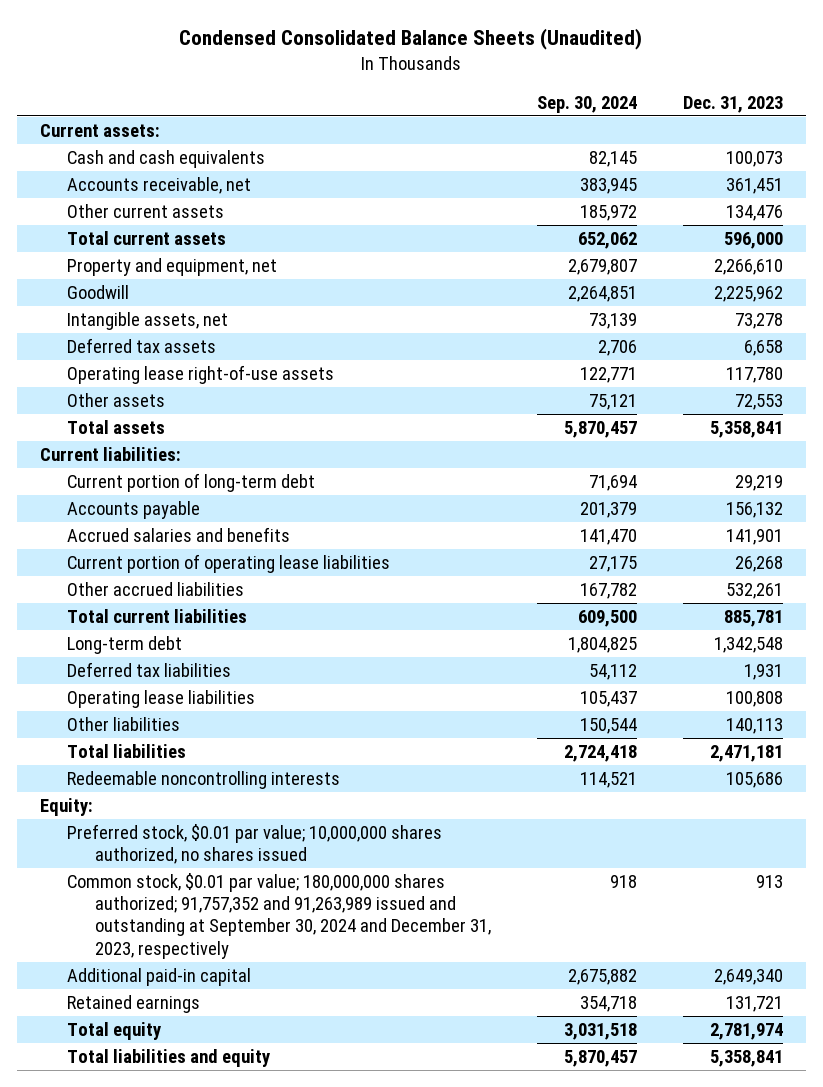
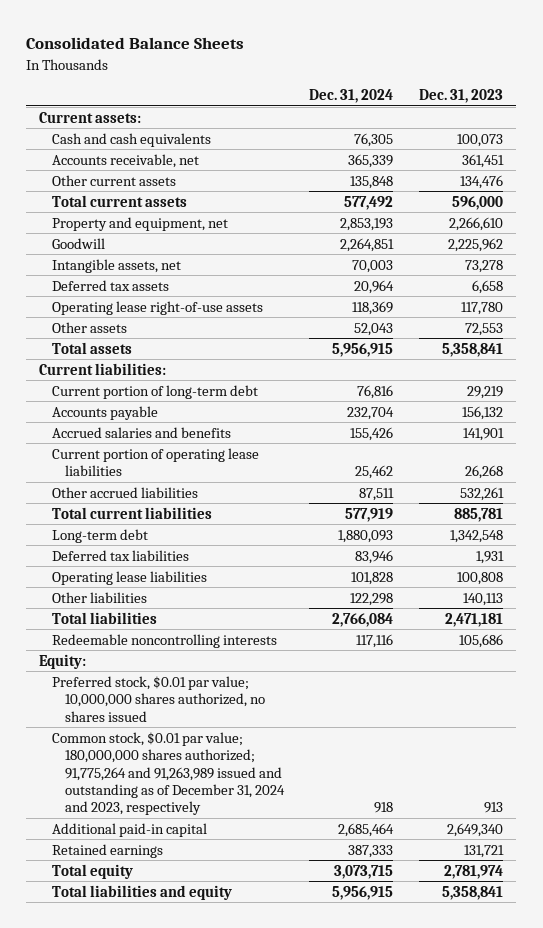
- Condensed Consolidated Balance Sheets (Unaudited)
+ Consolidated Balance Sheets
- | Sep. 30, 2024 | Dec. 31, 2023
+ | Dec. 31, 2024 | Dec. 31, 2023
- Common stock, $0.01 par value; 180,000,000 shares authorized; 91,757,352 and 91,263,989 issued and outstanding at September 30, 2024 and December 31, 2023, respectively | 918 | 913
+ Common stock, $0.01 par value; 180,000,000 shares authorized; 91,775,264 and 91,263,989 issued and outstanding as of December 31, 2024 and 2023, respectively | 918 | 913

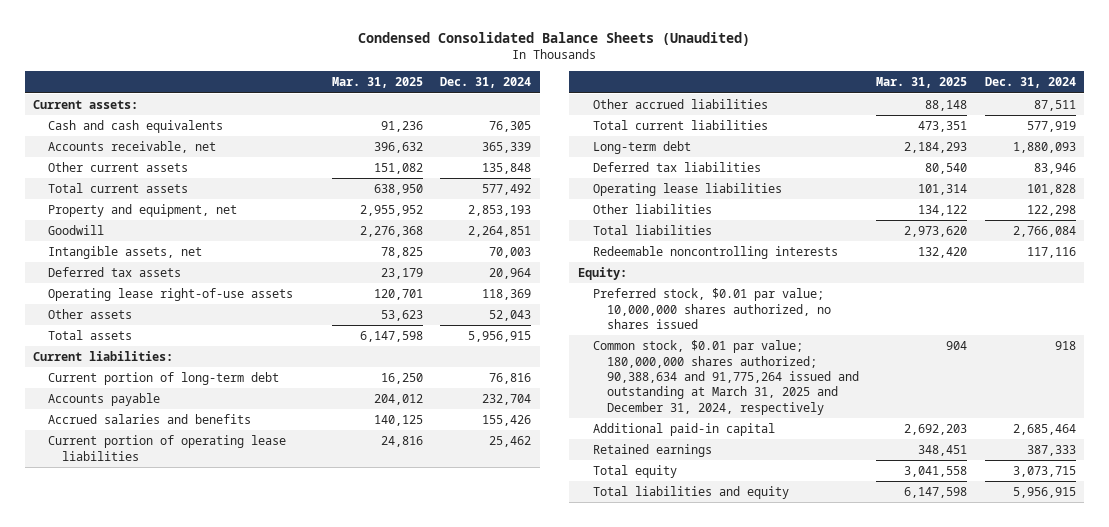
- Consolidated Balance Sheets
+ Condensed Consolidated Balance Sheets (Unaudited)
- | Dec. 31, 2024 | Dec. 31, 2023
+ | Mar. 31, 2025 | Dec. 31, 2024
- Common stock, $0.01 par value; 180,000,000 shares authorized; 91,775,264 and 91,263,989 issued and outstanding as of December 31, 2024 and 2023, respectively | 918 | 913
+ Common stock, $0.01 par value; 180,000,000 shares authorized; 90,388,634 and 91,775,264 issued and outstanding at March 31, 2025 and December 31, 2024, respectively | 904 | 918

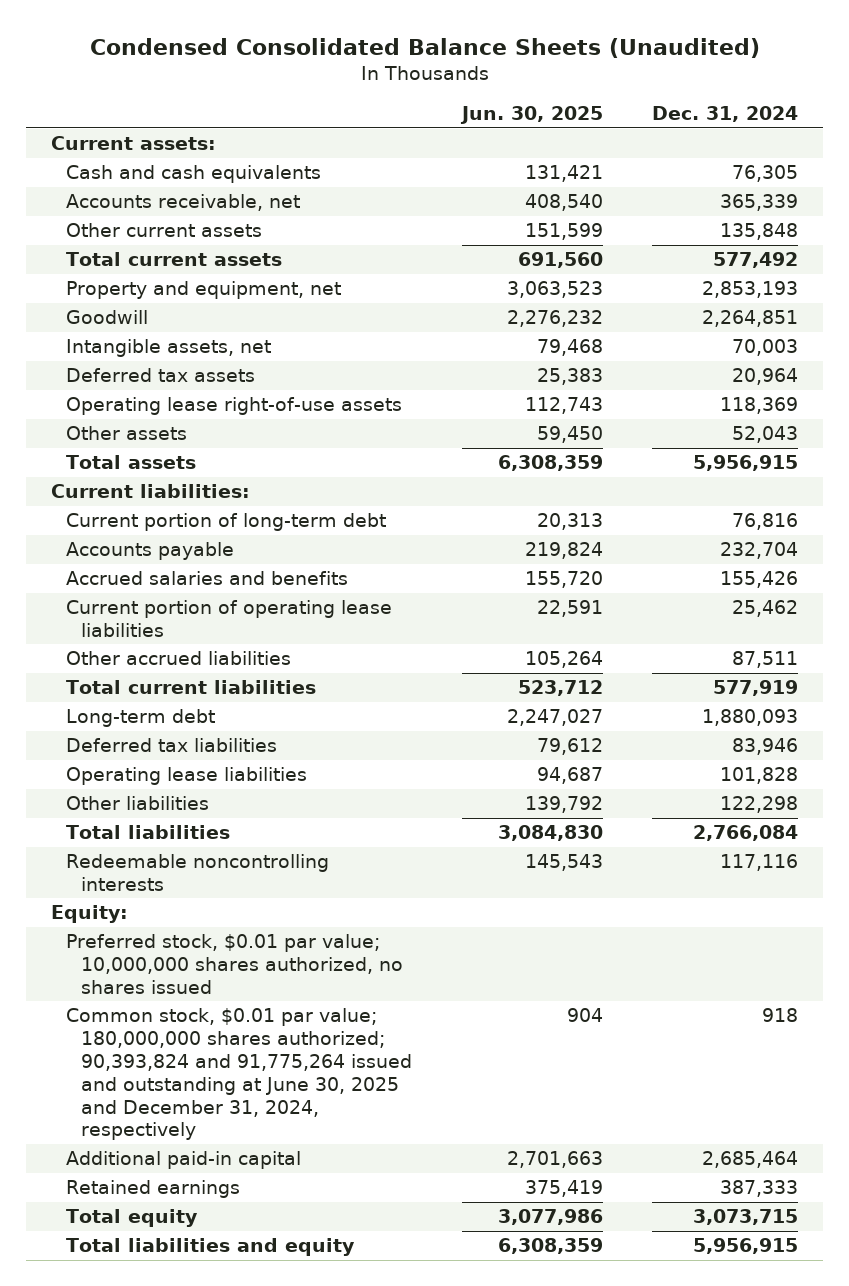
- | Mar. 31, 2025 | Dec. 31, 2024
+ | Jun. 30, 2025 | Dec. 31, 2024
- Common stock, $0.01 par value; 180,000,000 shares authorized; 90,388,634 and 91,775,264 issued and outstanding at March 31, 2025 and December 31, 2024, respectively | 904 | 918
+ Common stock, $0.01 par value; 180,000,000 shares authorized; 90,393,824 and 91,775,264 issued and outstanding at June 30, 2025 and December 31, 2024, respectively | 904 | 918

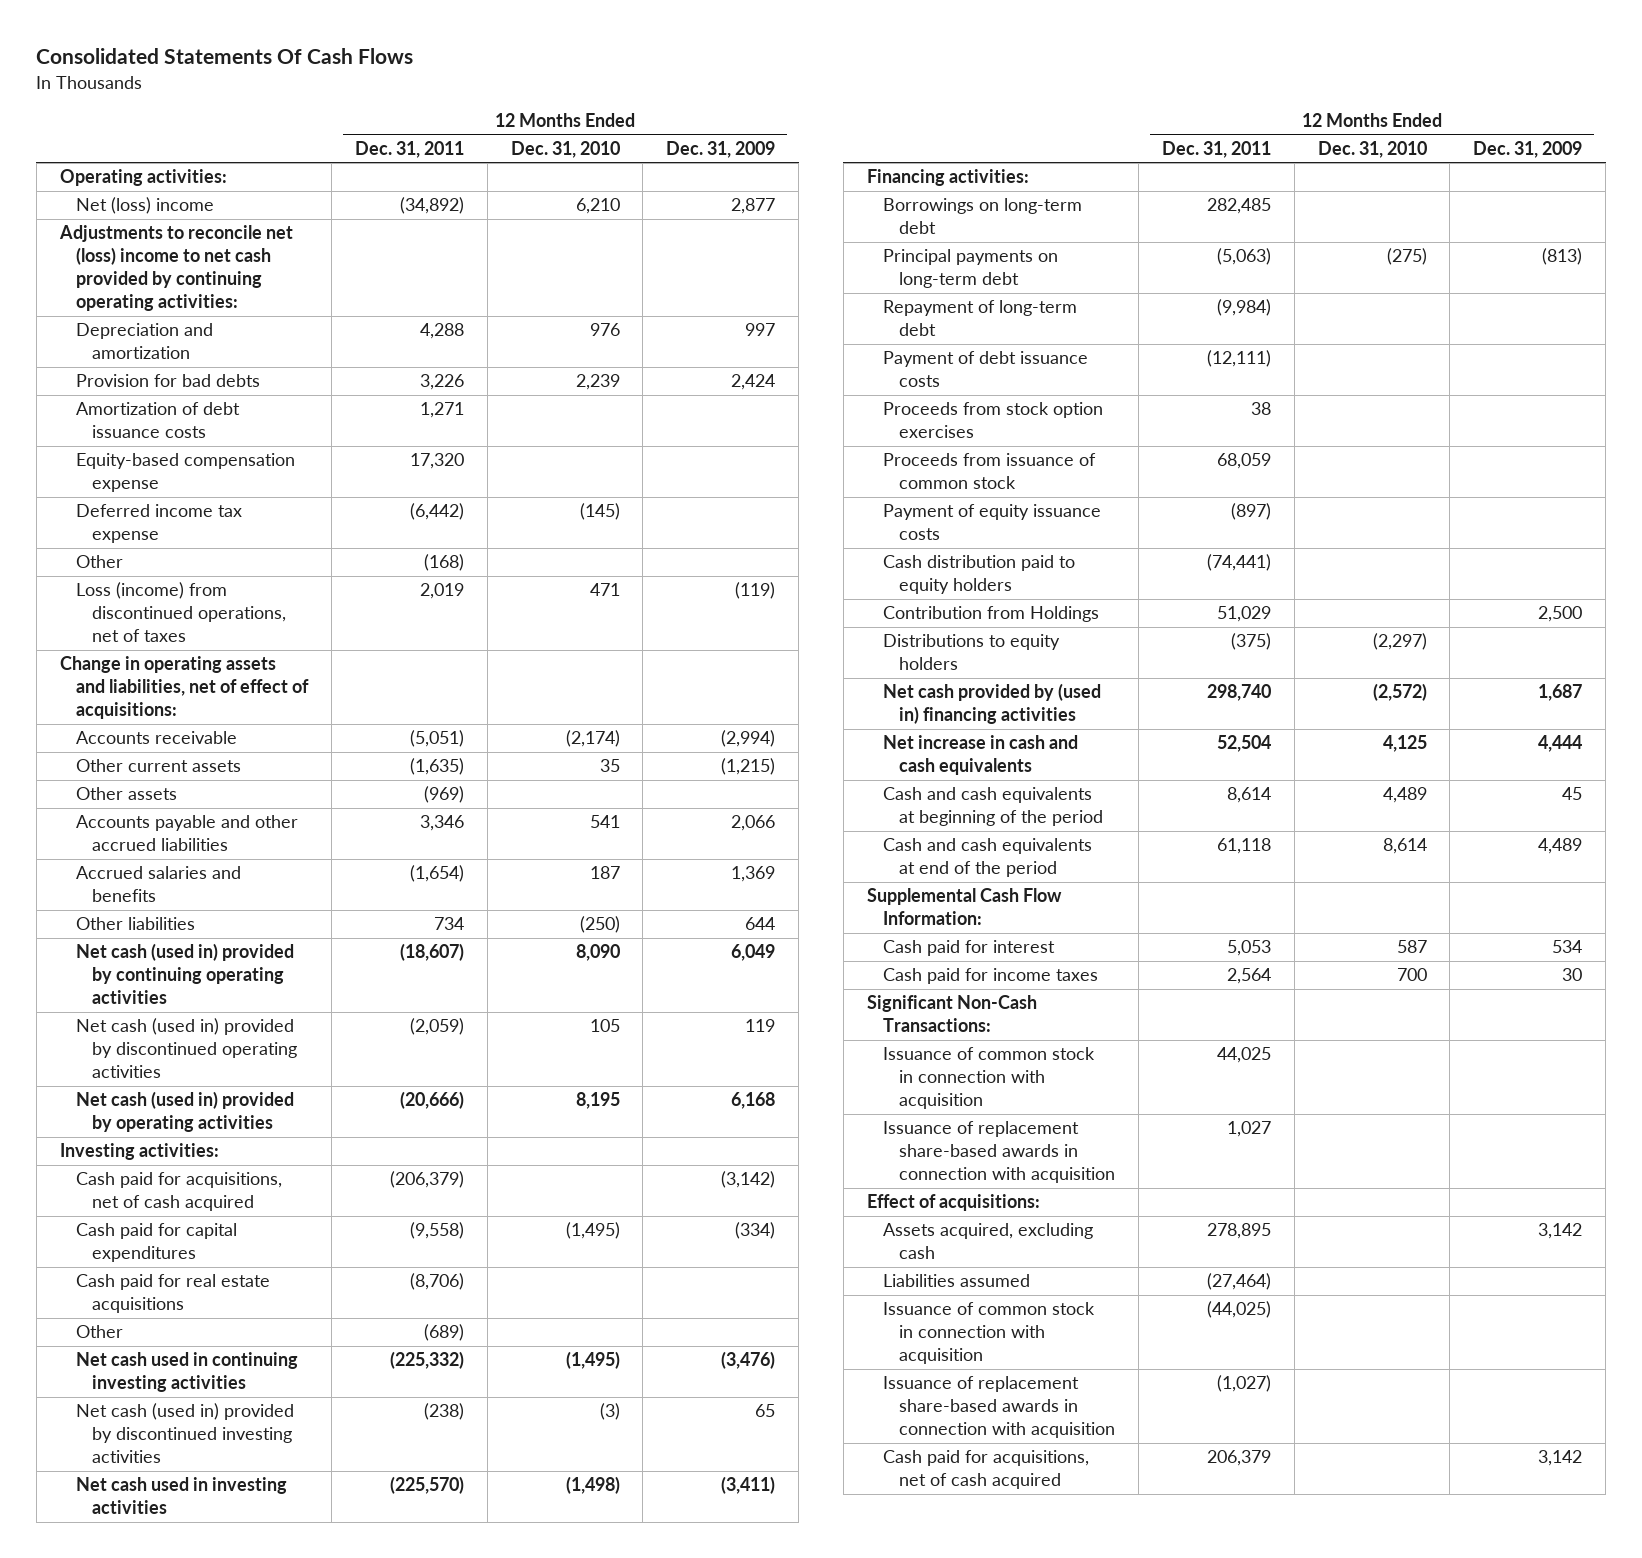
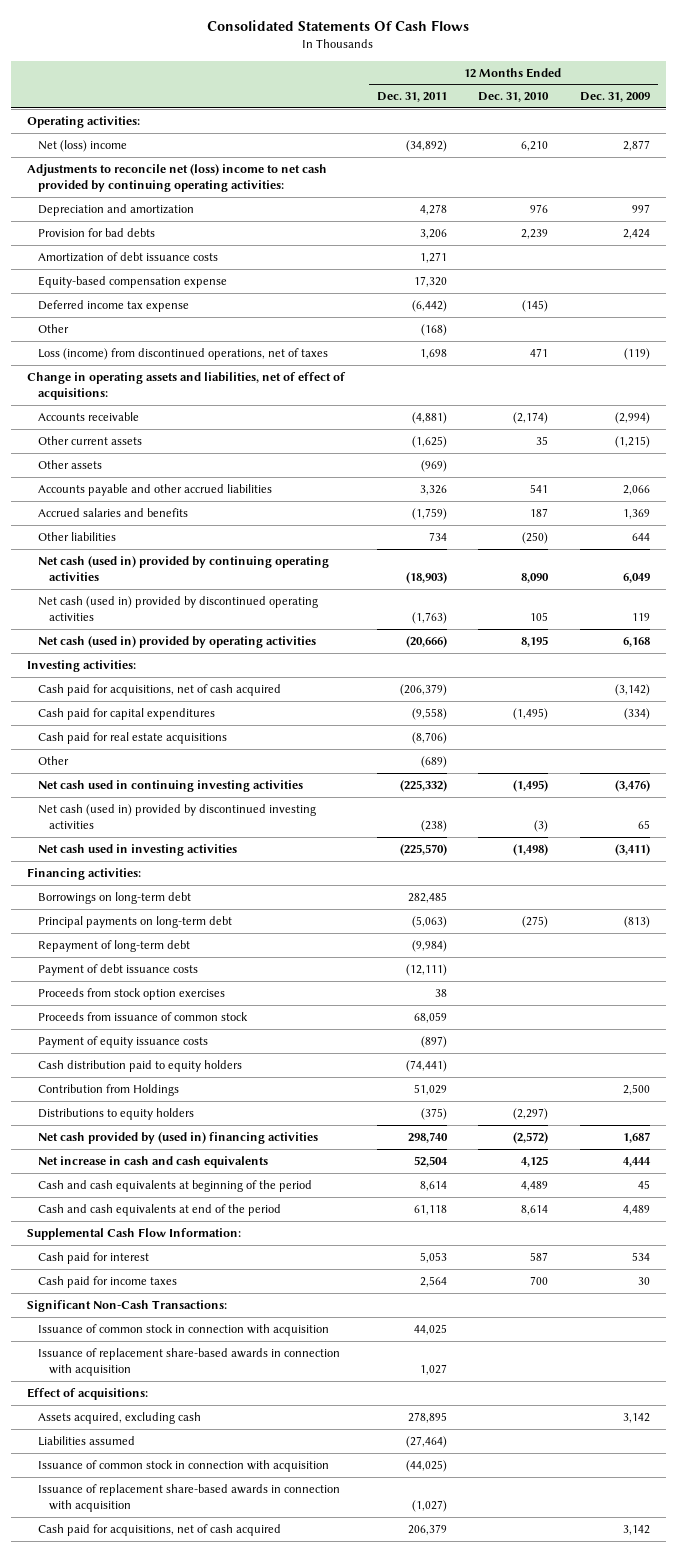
- Depreciation and amortization | 4,288 | 976 | 997
- Provision for bad debts | 3,226 | 2,239 | 2,424
+ Depreciation and amortization | 4,278 | 976 | 997
+ Provision for bad debts | 3,206 | 2,239 | 2,424
- Loss (income) from discontinued operations, net of taxes | 2,019 | 471 | (119)
+ Loss (income) from discontinued operations, net of taxes | 1,698 | 471 | (119)
- Accounts receivable | (5,051) | (2,174) | (2,994)
- Other current assets | (1,635) | 35 | (1,215)
+ Accounts receivable | (4,881) | (2,174) | (2,994)
+ Other current assets | (1,625) | 35 | (1,215)
- Accounts payable and other accrued liabilities | 3,346 | 541 | 2,066
- Accrued salaries and benefits | (1,654) | 187 | 1,369
+ Accounts payable and other accrued liabilities | 3,326 | 541 | 2,066
+ Accrued salaries and benefits | (1,759) | 187 | 1,369
- Net cash (used in) provided by continuing operating activities | (18,607) | 8,090 | 6,049
- Net cash (used in) provided by discontinued operating activities | (2,059) | 105 | 119
+ Net cash (used in) provided by continuing operating activities | (18,903) | 8,090 | 6,049
+ Net cash (used in) provided by discontinued operating activities | (1,763) | 105 | 119

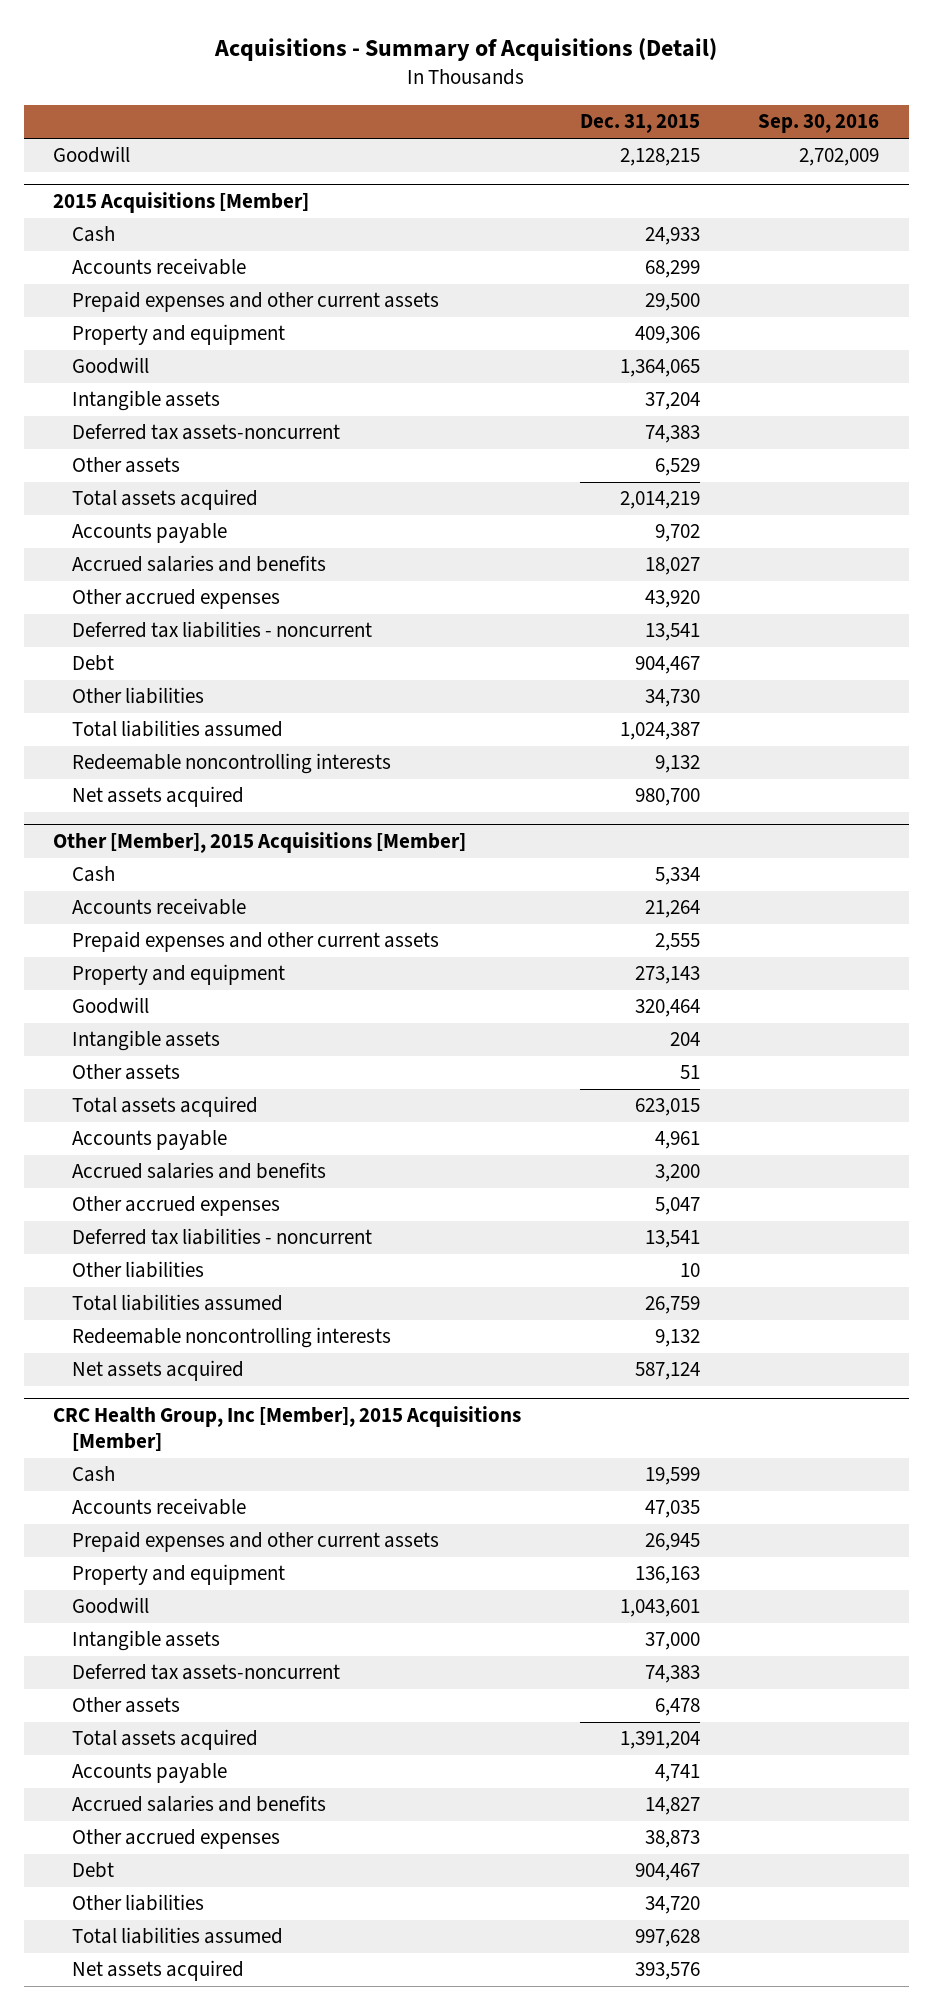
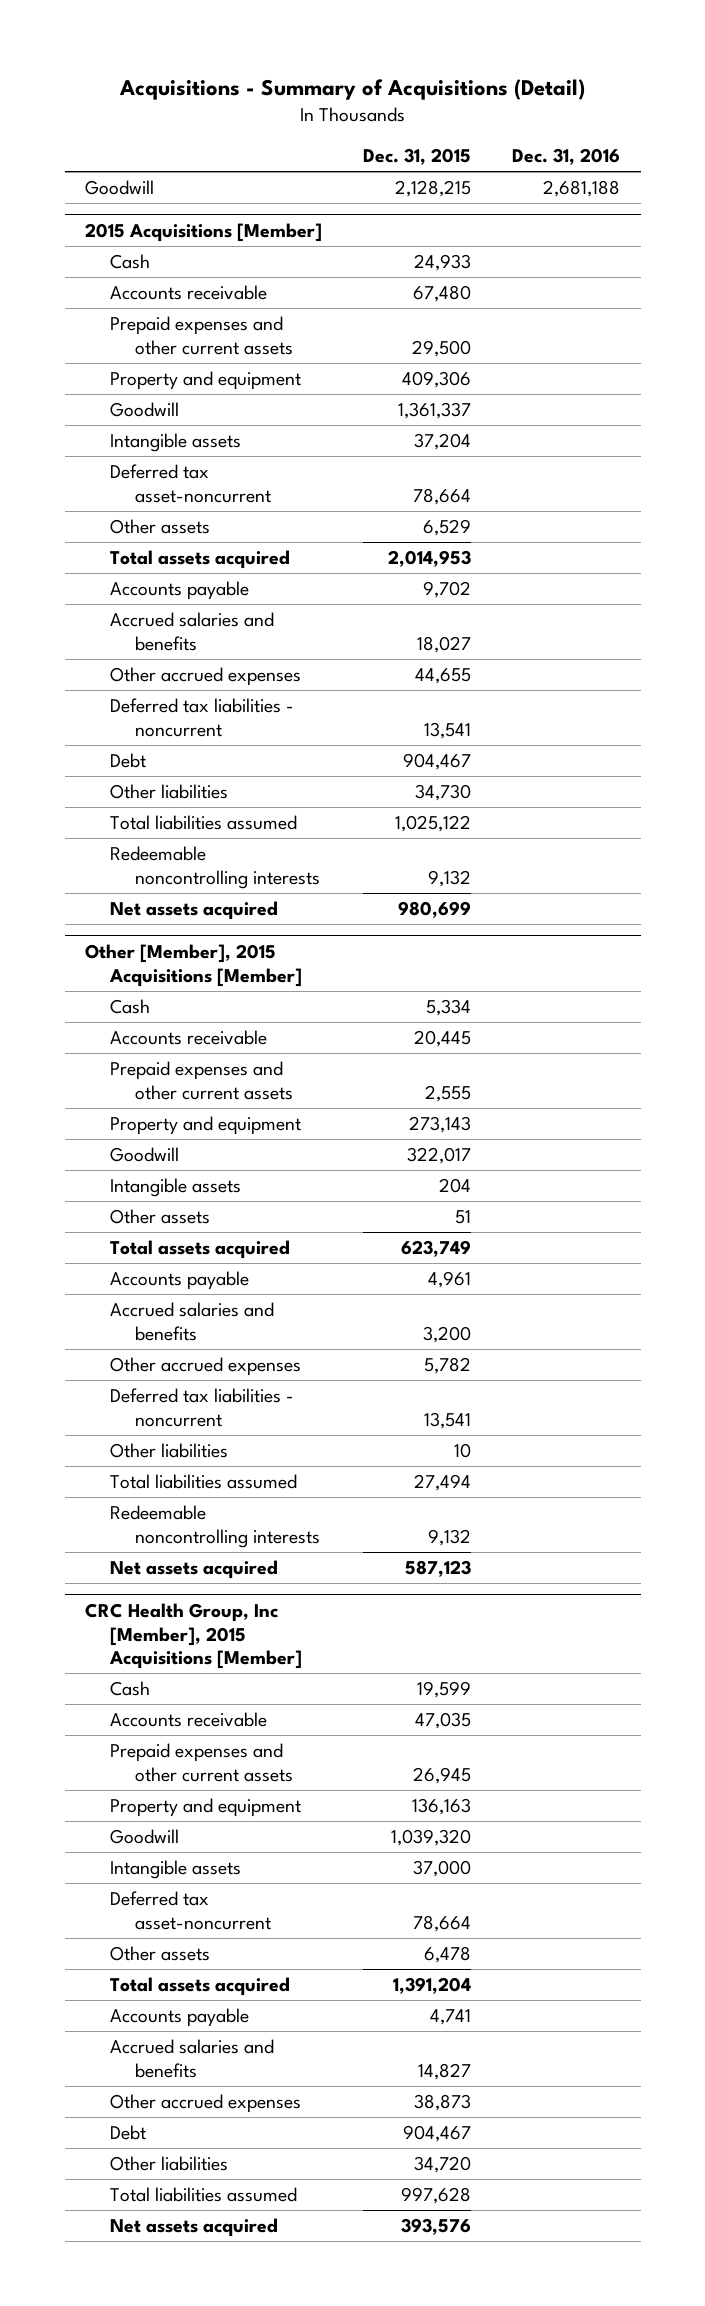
- | Dec. 31, 2015 | Sep. 30, 2016
+ | Dec. 31, 2015 | Dec. 31, 2016
@ 2015 Acquisitions [Member]
- Accounts receivable | 68,299 |
+ Accounts receivable | 67,480 |
- Goodwill | 1,364,065 |
+ Goodwill | 1,361,337 |
- Deferred tax assets-noncurrent | 74,383 |
+ Deferred tax asset-noncurrent | 78,664 |
- Total assets acquired | 2,014,219 |
+ Total assets acquired | 2,014,953 |
- Other accrued expenses | 43,920 |
+ Other accrued expenses | 44,655 |
- Total liabilities assumed | 1,024,387 |
+ Total liabilities assumed | 1,025,122 |
- Net assets acquired | 980,700 |
+ Net assets acquired | 980,699 |
@ Other [Member], 2015 Acquisitions [Member]
- Accounts receivable | 21,264 |
+ Accounts receivable | 20,445 |
- Goodwill | 320,464 |
+ Goodwill | 322,017 |
- Total assets acquired | 623,015 |
+ Total assets acquired | 623,749 |
- Other accrued expenses | 5,047 |
+ Other accrued expenses | 5,782 |
- Total liabilities assumed | 26,759 |
+ Total liabilities assumed | 27,494 |
- Net assets acquired | 587,124 |
+ Net assets acquired | 587,123 |
@ CRC Health Group, Inc [Member], 2015 Acquisitions [Member]
- Goodwill | 1,043,601 |
+ Goodwill | 1,039,320 |
- Deferred tax assets-noncurrent | 74,383 |
+ Deferred tax asset-noncurrent | 78,664 |

